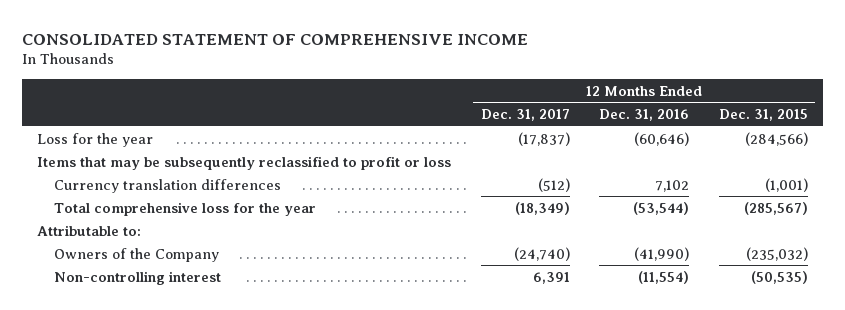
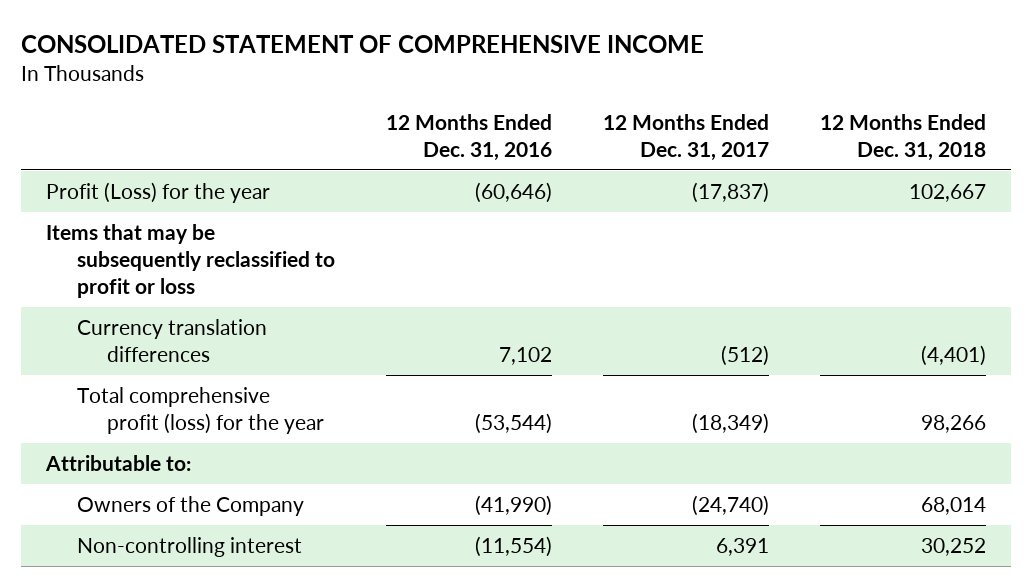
- | 12 Months Ended Dec. 31, 2017 | 12 Months Ended Dec. 31, 2016 | 12 Months Ended Dec. 31, 2015
+ | 12 Months Ended Dec. 31, 2016 | 12 Months Ended Dec. 31, 2017 | 12 Months Ended Dec. 31, 2018
- Loss for the year | (17,837) | (60,646) | (284,566)
+ Profit (Loss) for the year | (60,646) | (17,837) | 102,667
- Total comprehensive loss for the year | (18,349) | (53,544) | (285,567)
+ Total comprehensive profit (loss) for the year | (53,544) | (18,349) | 98,266

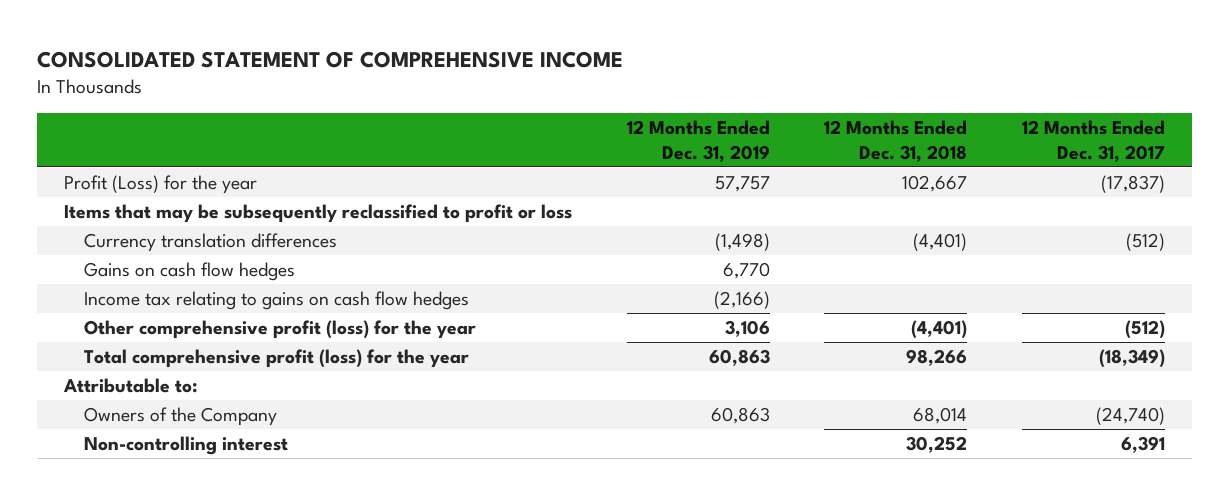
- | 12 Months Ended Dec. 31, 2016 | 12 Months Ended Dec. 31, 2017 | 12 Months Ended Dec. 31, 2018
+ | 12 Months Ended Dec. 31, 2019 | 12 Months Ended Dec. 31, 2018 | 12 Months Ended Dec. 31, 2017
+ Gains on cash flow hedges | 6,770 | |
+ Income tax relating to gains on cash flow hedges | (2,166) | |
+ Other comprehensive profit (loss) for the year | 3,106 | (4,401) | (512)

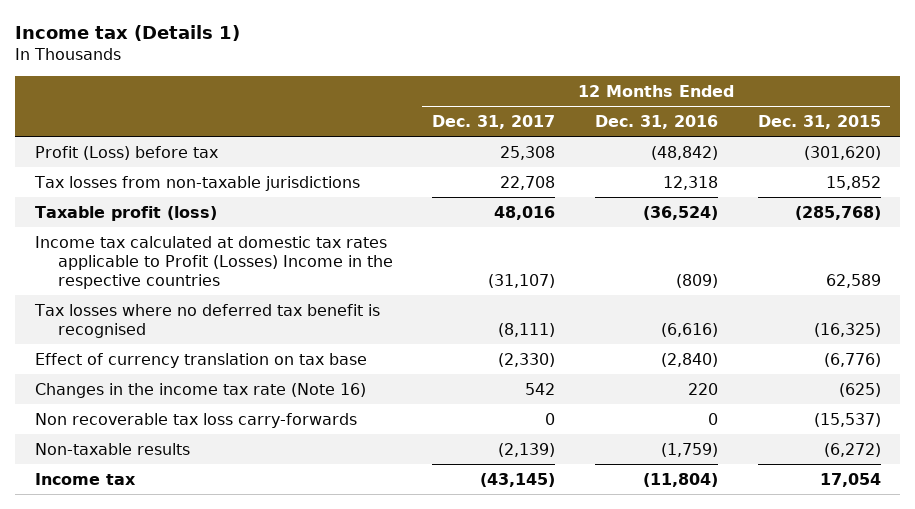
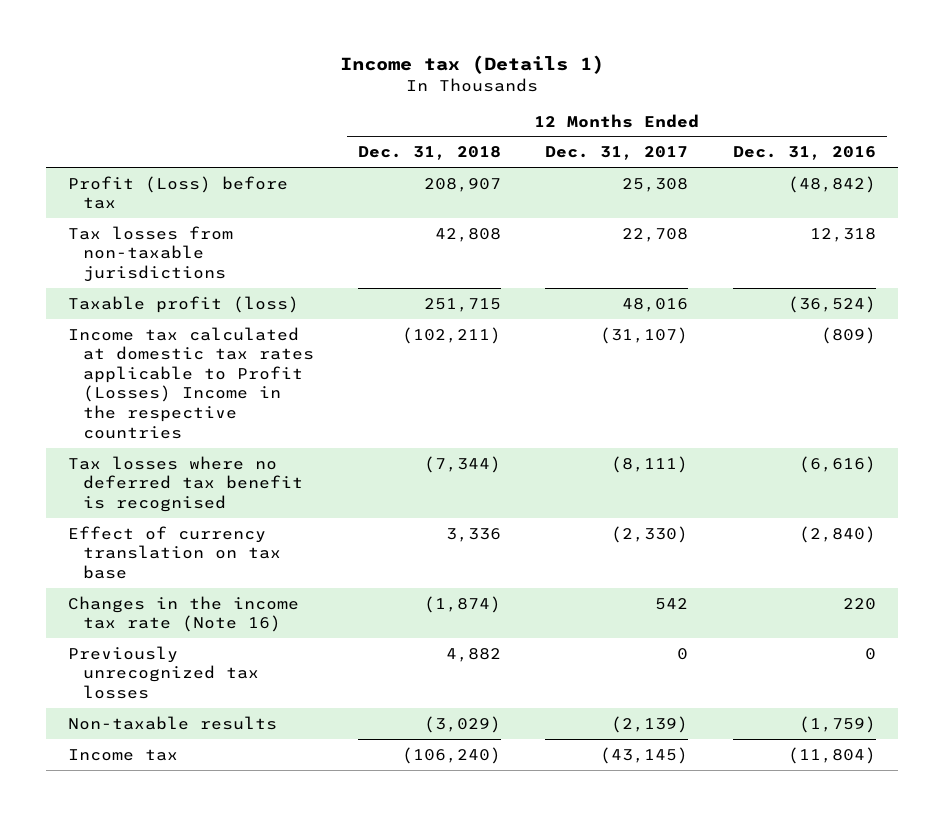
- | 12 Months Ended Dec. 31, 2017 | 12 Months Ended Dec. 31, 2016 | 12 Months Ended Dec. 31, 2015
+ | 12 Months Ended Dec. 31, 2018 | 12 Months Ended Dec. 31, 2017 | 12 Months Ended Dec. 31, 2016
- Non recoverable tax loss carry-forwards | 0 | 0 | (15,537)
+ Previously unrecognized tax losses | 4,882 | 0 | 0

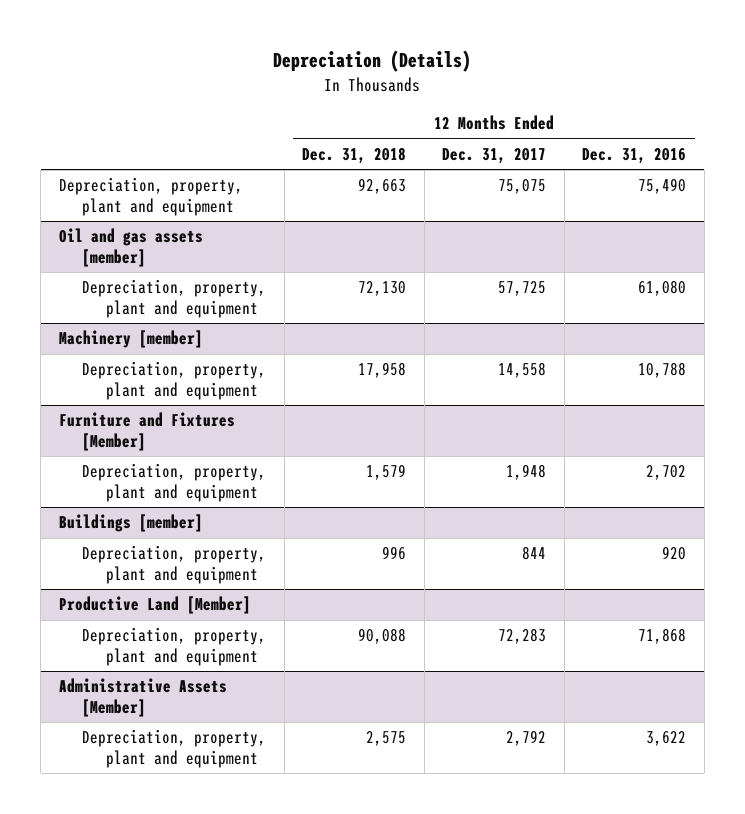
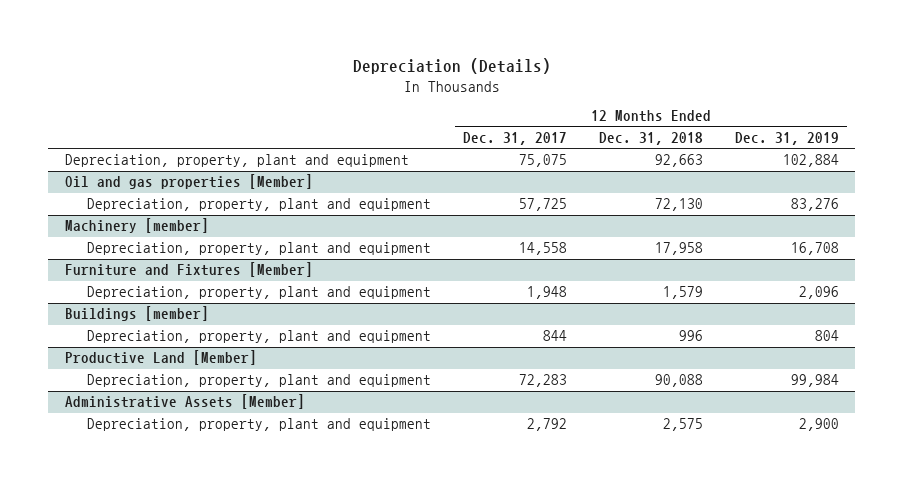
- | 12 Months Ended Dec. 31, 2018 | 12 Months Ended Dec. 31, 2017 | 12 Months Ended Dec. 31, 2016
+ | 12 Months Ended Dec. 31, 2017 | 12 Months Ended Dec. 31, 2018 | 12 Months Ended Dec. 31, 2019
- Oil and gas assets [member]
+ Oil and gas properties [Member]

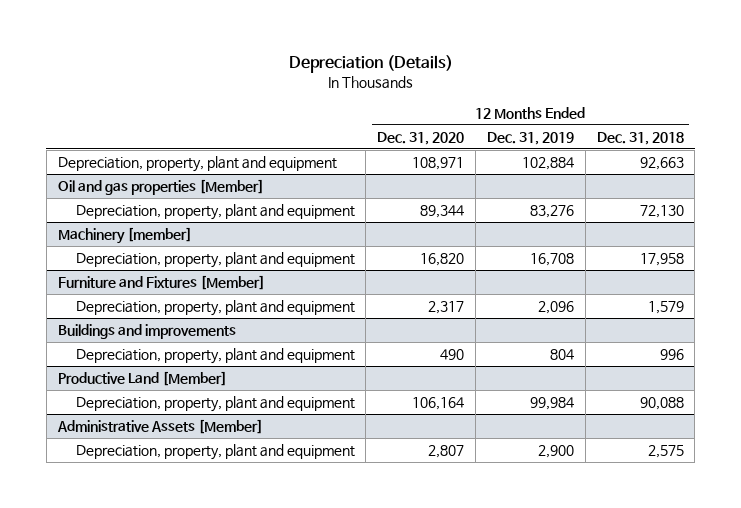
- | 12 Months Ended Dec. 31, 2017 | 12 Months Ended Dec. 31, 2018 | 12 Months Ended Dec. 31, 2019
+ | 12 Months Ended Dec. 31, 2020 | 12 Months Ended Dec. 31, 2019 | 12 Months Ended Dec. 31, 2018
- Buildings [member]
+ Buildings and improvements

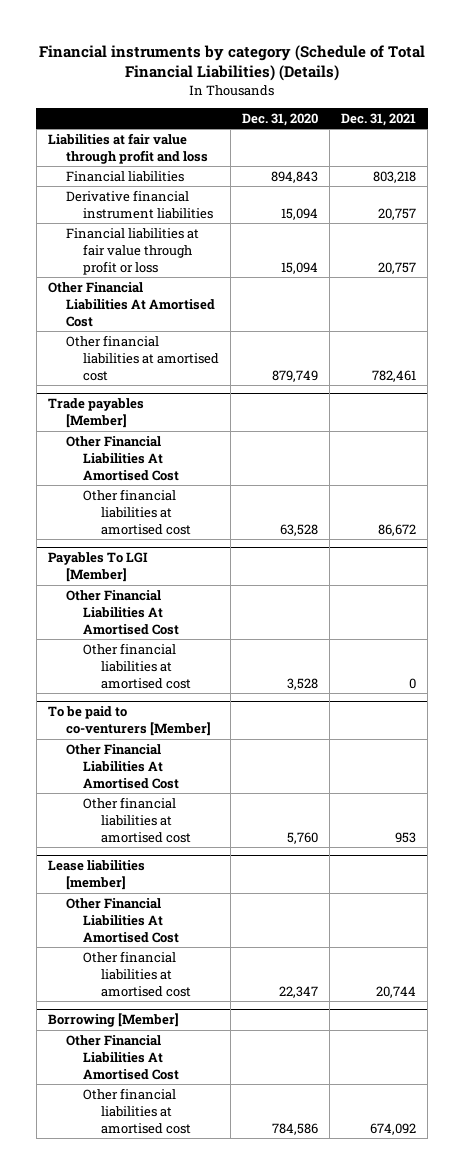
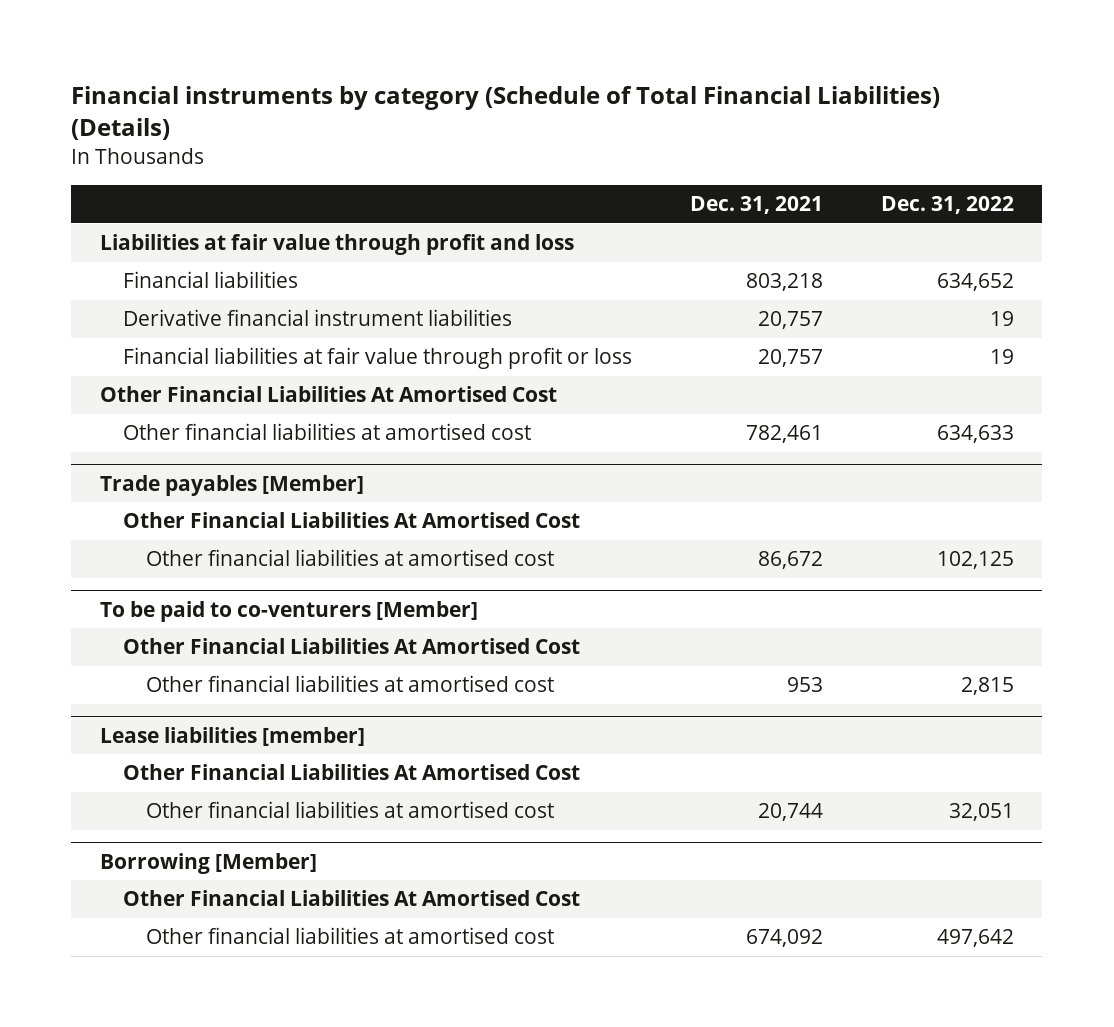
- | Dec. 31, 2020 | Dec. 31, 2021
+ | Dec. 31, 2021 | Dec. 31, 2022
- Payables To LGI [Member]
- Other Financial Liabilities At Amortised Cost
- Other financial liabilities at amortised cost | 3,528 | 0

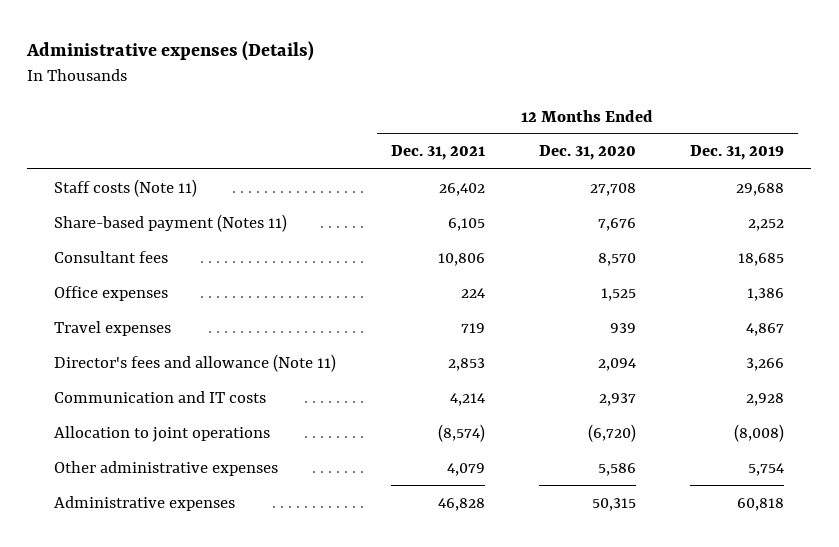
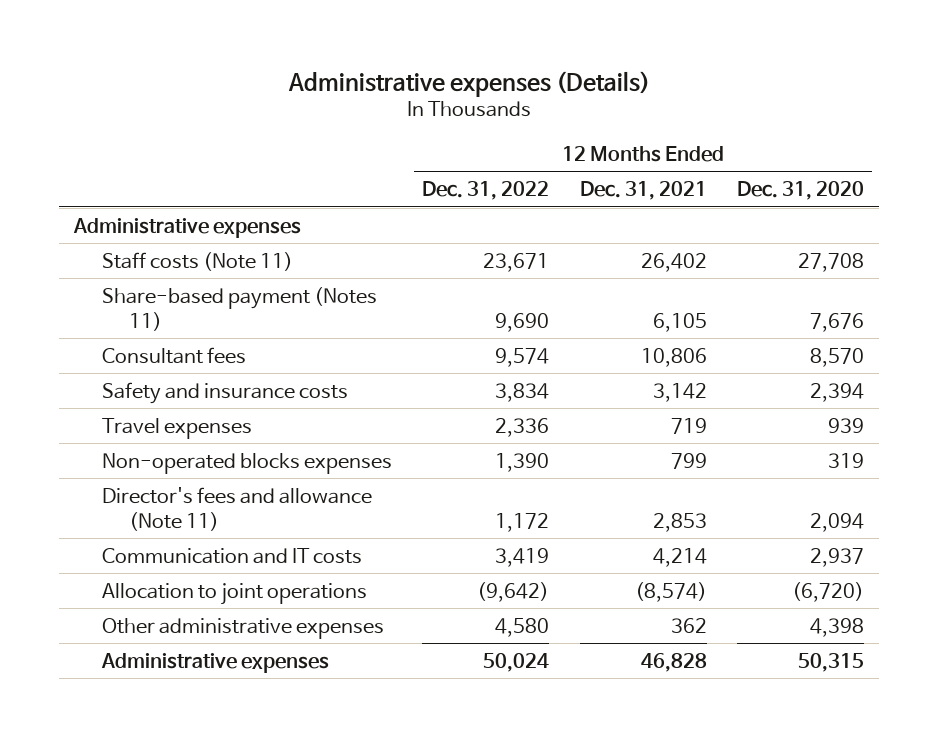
- | 12 Months Ended Dec. 31, 2021 | 12 Months Ended Dec. 31, 2020 | 12 Months Ended Dec. 31, 2019
+ | 12 Months Ended Dec. 31, 2022 | 12 Months Ended Dec. 31, 2021 | 12 Months Ended Dec. 31, 2020
+ Administrative expenses
- Office expenses | 224 | 1,525 | 1,386
+ Safety and insurance costs | 3,834 | 3,142 | 2,394
+ Non-operated blocks expenses | 1,390 | 799 | 319
- Other administrative expenses | 4,079 | 5,586 | 5,754
+ Other administrative expenses | 4,580 | 362 | 4,398

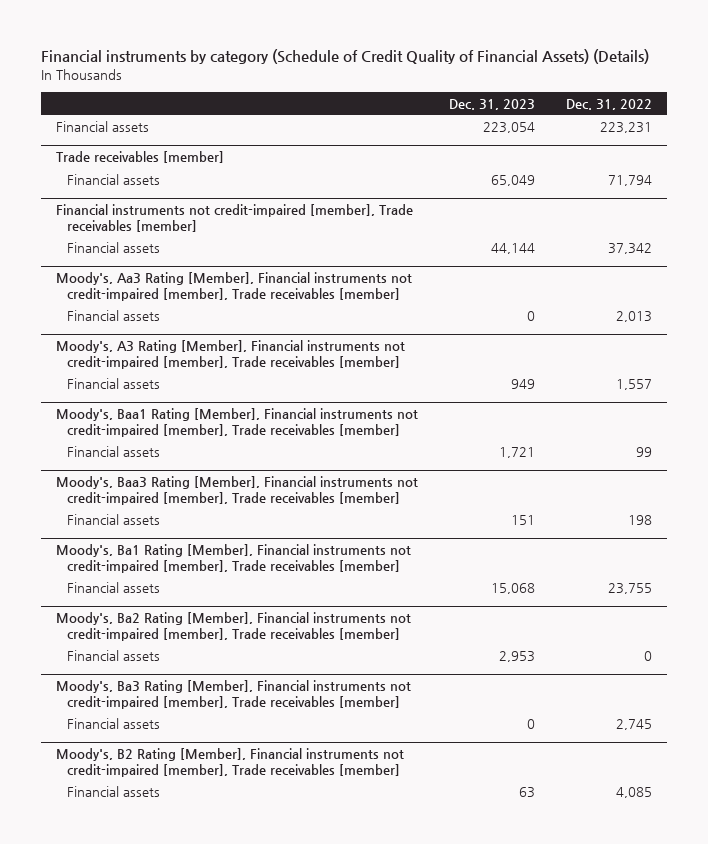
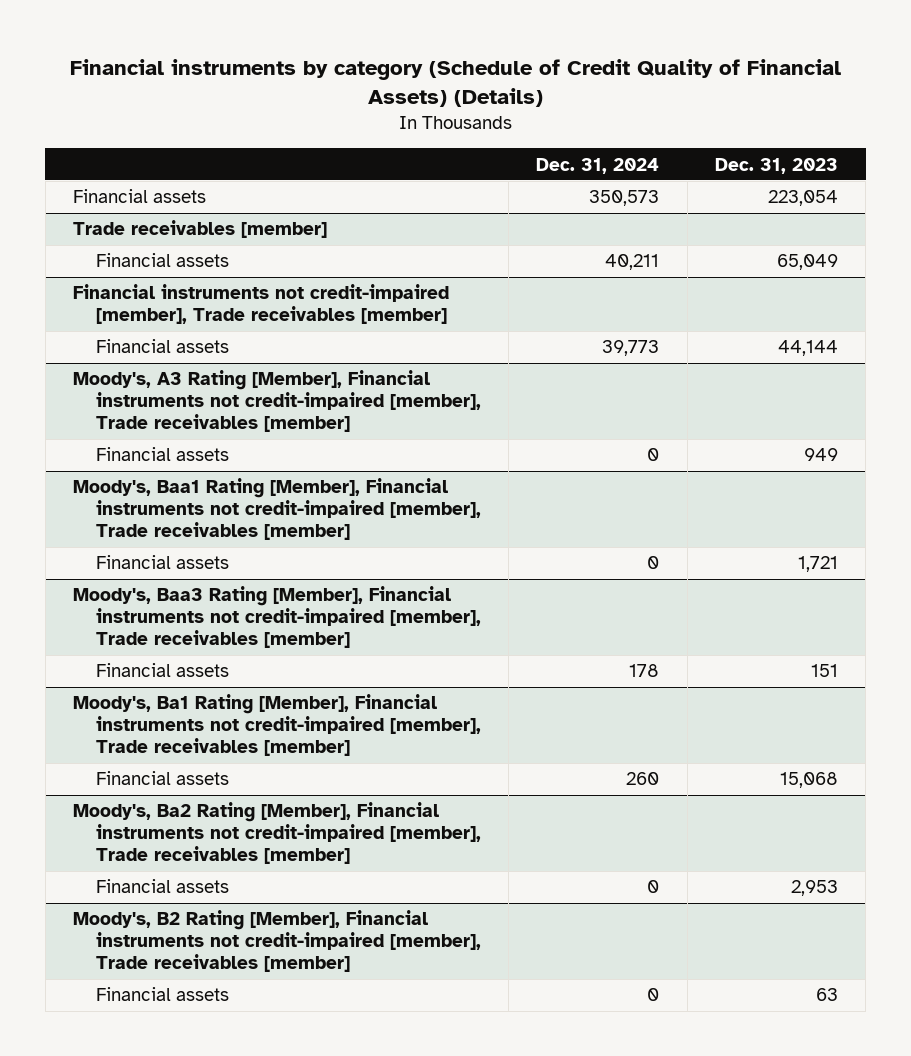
- | Dec. 31, 2023 | Dec. 31, 2022
+ | Dec. 31, 2024 | Dec. 31, 2023
- Moody's, Aa3 Rating [Member], Financial instruments not credit-impaired [member], Trade receivables [member]
- Financial assets | 0 | 2,013
- Moody's, Ba3 Rating [Member], Financial instruments not credit-impaired [member], Trade receivables [member]
- Financial assets | 0 | 2,745

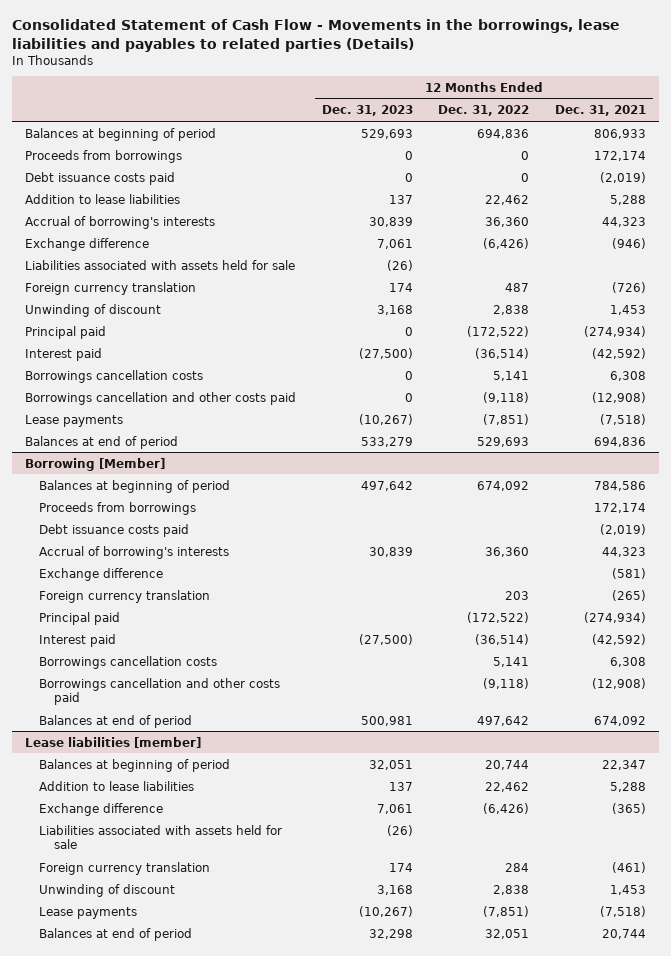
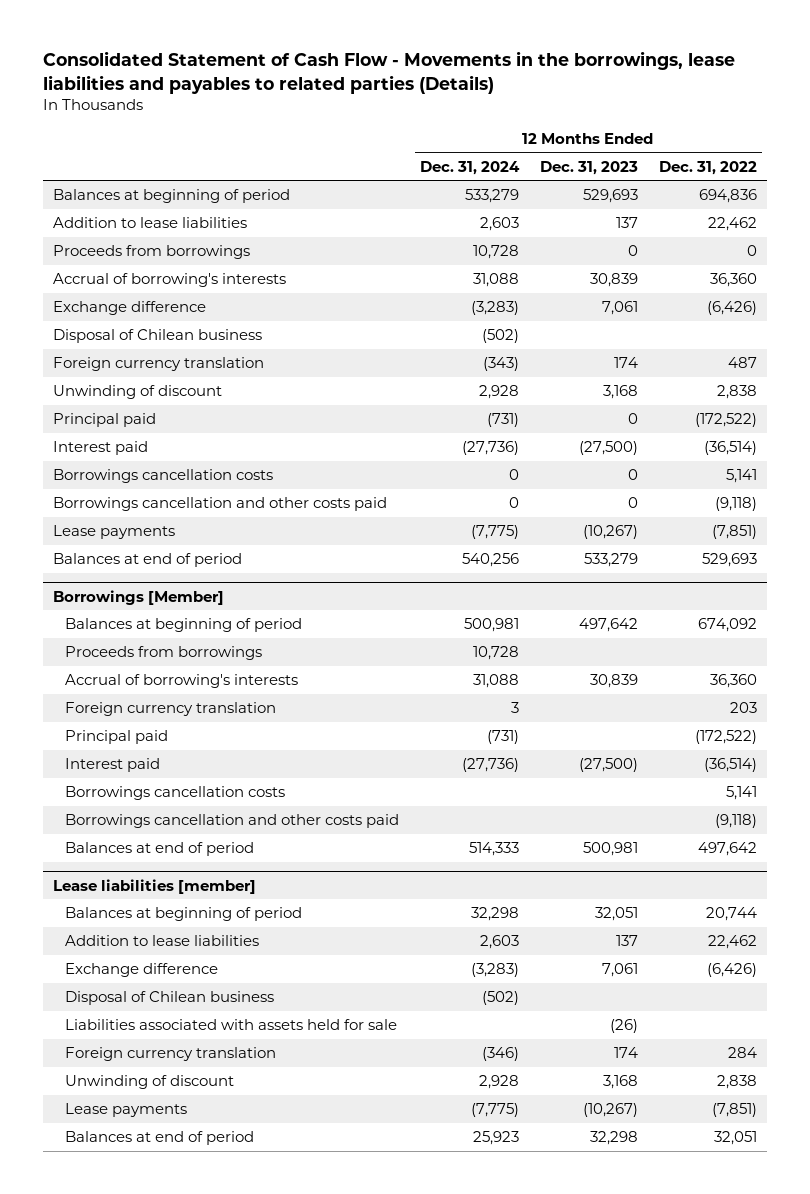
- | 12 Months Ended Dec. 31, 2023 | 12 Months Ended Dec. 31, 2022 | 12 Months Ended Dec. 31, 2021
+ | 12 Months Ended Dec. 31, 2024 | 12 Months Ended Dec. 31, 2023 | 12 Months Ended Dec. 31, 2022
- Debt issuance costs paid | 0 | 0 | (2,019)
moved down: Proceeds from borrowings | 10,728 | 0 | 0
- Liabilities associated with assets held for sale | (26) | |
+ Disposal of Chilean business | (502) | |
- Borrowing [Member]
+ Borrowings [Member]
- Debt issuance costs paid | | | (2,019)
- Exchange difference | | | (581)
@ Lease liabilities [member]
+ Disposal of Chilean business | (502) | |

